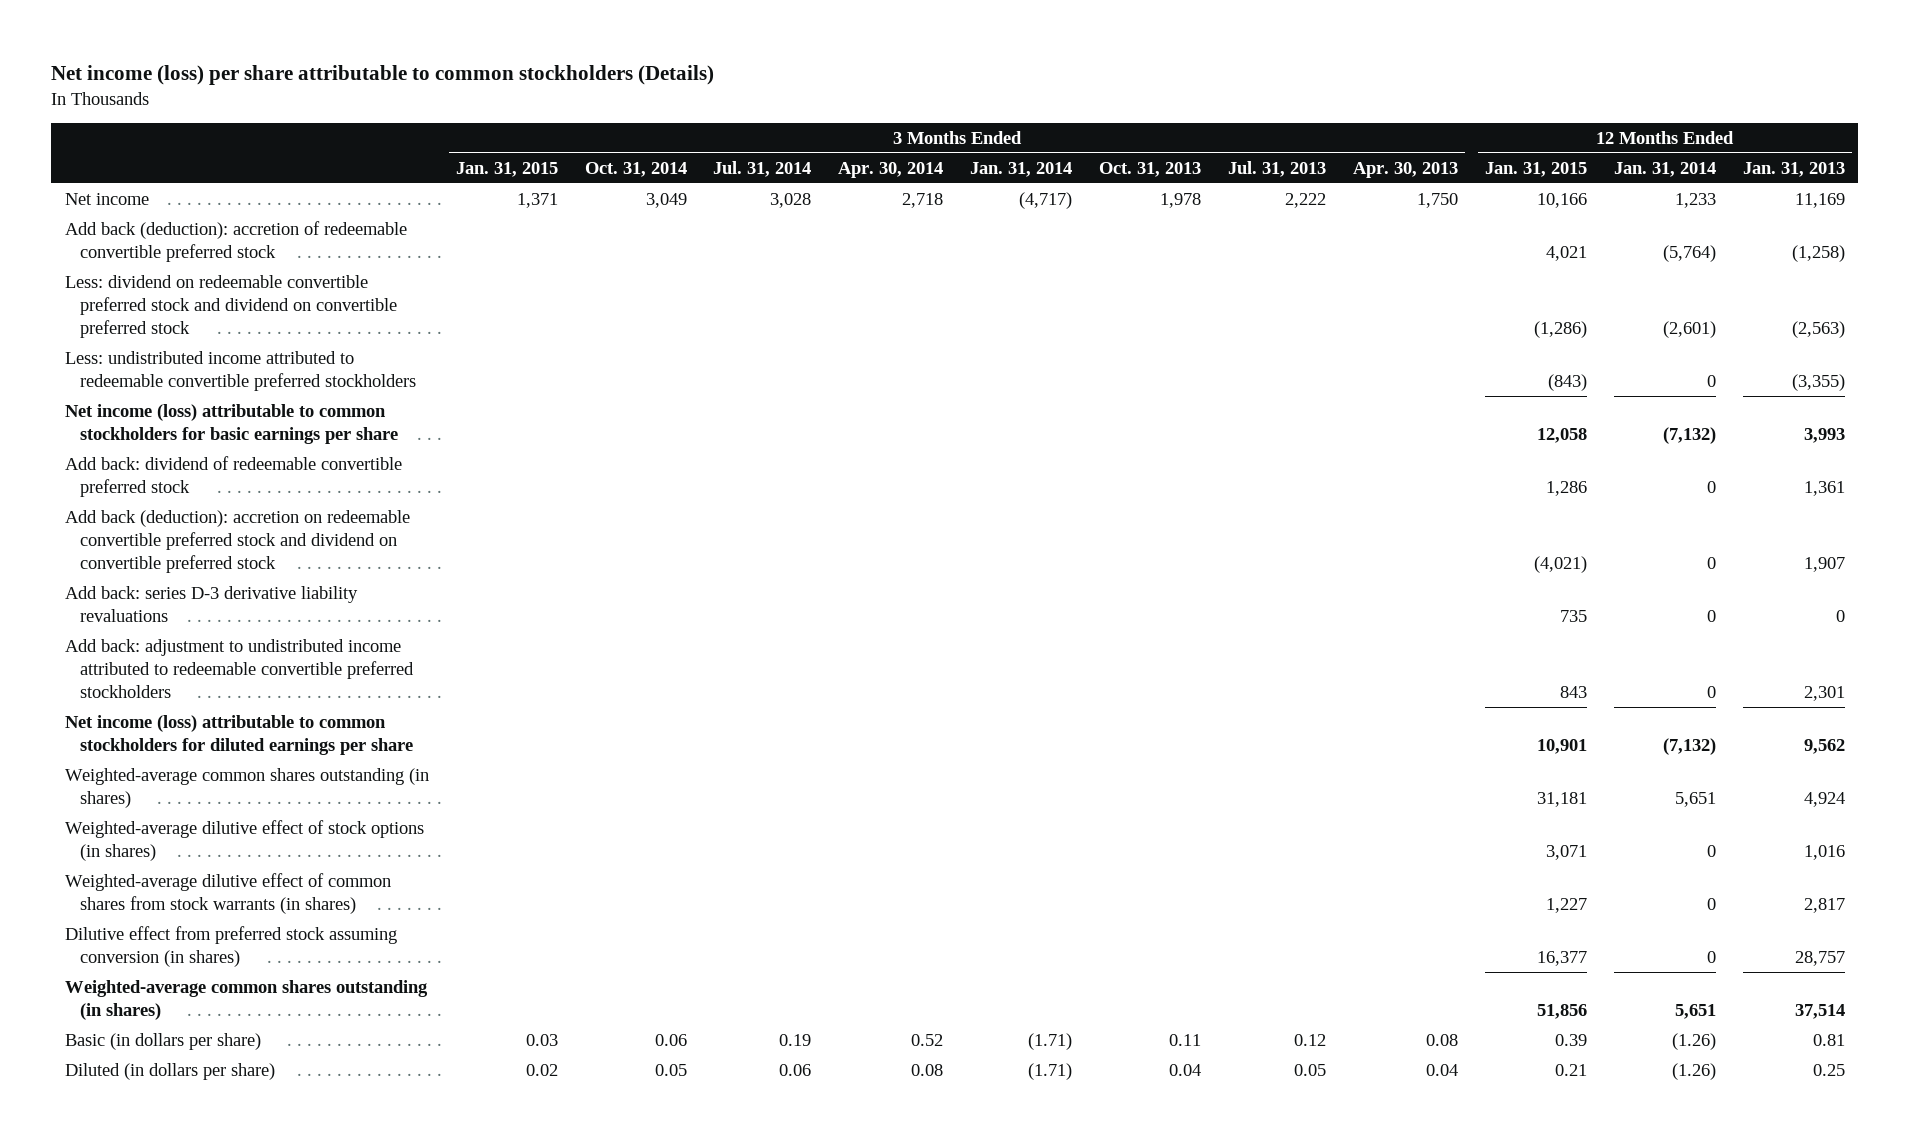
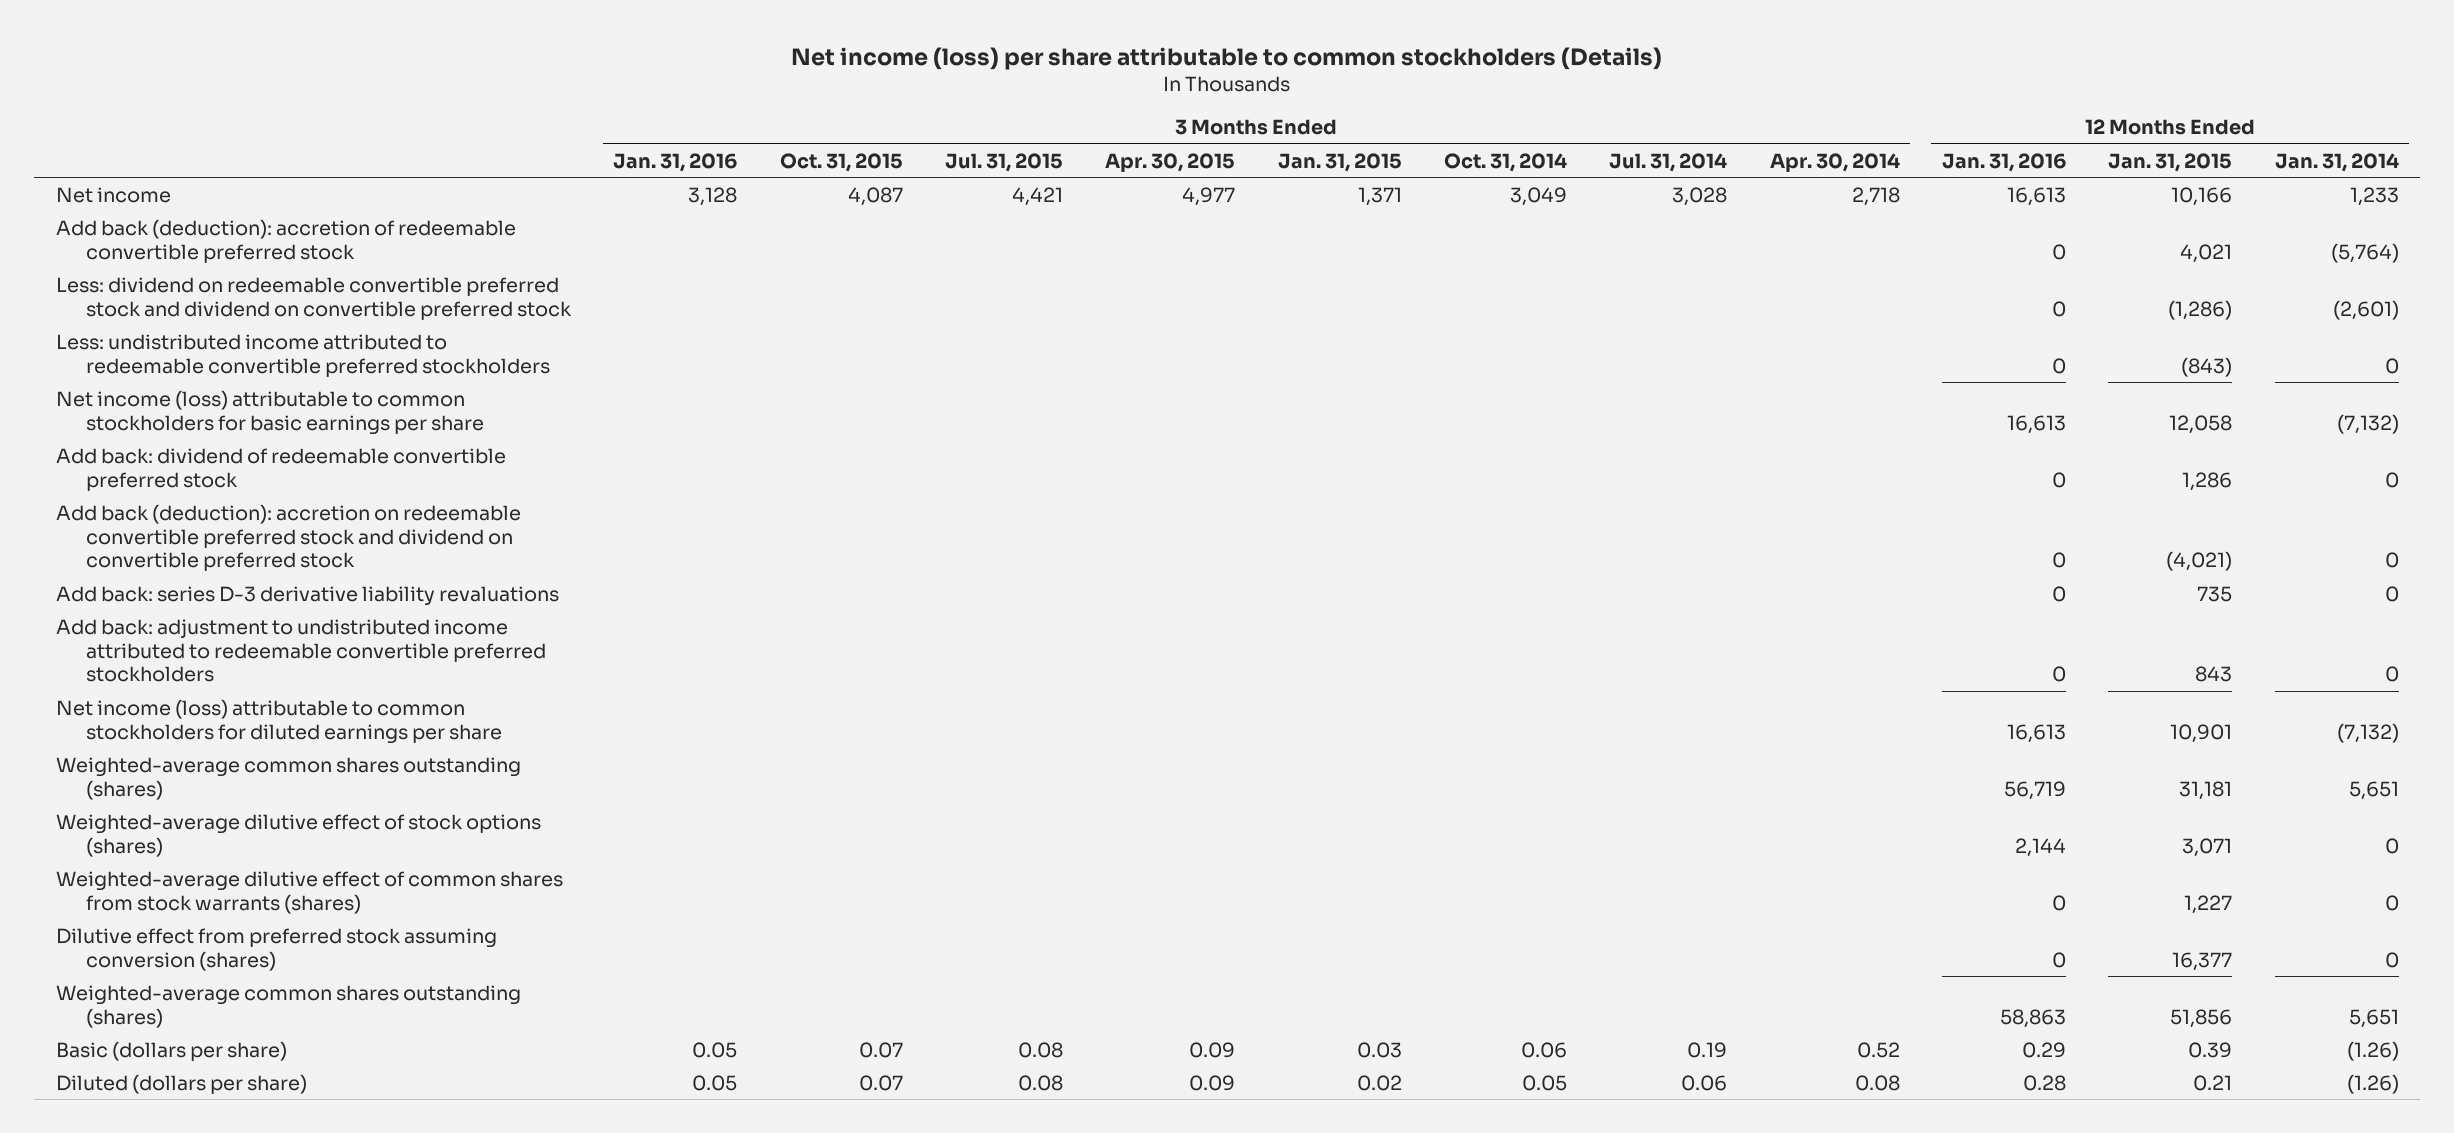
- | 3 Months Ended Jan. 31, 2015 | 3 Months Ended Oct. 31, 2014 | 3 Months Ended Jul. 31, 2014 | 3 Months Ended Apr. 30, 2014 | 3 Months Ended Jan. 31, 2014 | 3 Months Ended Oct. 31, 2013 | 3 Months Ended Jul. 31, 2013 | 3 Months Ended Apr. 30, 2013 | 12 Months Ended Jan. 31, 2015 | 12 Months Ended Jan. 31, 2014 | 12 Months Ended Jan. 31, 2013
+ | 3 Months Ended Jan. 31, 2016 | 3 Months Ended Oct. 31, 2015 | 3 Months Ended Jul. 31, 2015 | 3 Months Ended Apr. 30, 2015 | 3 Months Ended Jan. 31, 2015 | 3 Months Ended Oct. 31, 2014 | 3 Months Ended Jul. 31, 2014 | 3 Months Ended Apr. 30, 2014 | 12 Months Ended Jan. 31, 2016 | 12 Months Ended Jan. 31, 2015 | 12 Months Ended Jan. 31, 2014
- Weighted-average common shares outstanding (in shares) | | | | | | | | | 31,181 | 5,651 | 4,924
- Weighted-average dilutive effect of stock options (in shares) | | | | | | | | | 3,071 | 0 | 1,016
- Weighted-average dilutive effect of common shares from stock warrants (in shares) | | | | | | | | | 1,227 | 0 | 2,817
- Dilutive effect from preferred stock assuming conversion (in shares) | | | | | | | | | 16,377 | 0 | 28,757
- Weighted-average common shares outstanding (in shares) | | | | | | | | | 51,856 | 5,651 | 37,514
- Basic (in dollars per share) | 0.03 | 0.06 | 0.19 | 0.52 | (1.71) | 0.11 | 0.12 | 0.08 | 0.39 | (1.26) | 0.81
- Diluted (in dollars per share) | 0.02 | 0.05 | 0.06 | 0.08 | (1.71) | 0.04 | 0.05 | 0.04 | 0.21 | (1.26) | 0.25
+ Weighted-average common shares outstanding (shares) | | | | | | | | | 56,719 | 31,181 | 5,651
+ Weighted-average dilutive effect of stock options (shares) | | | | | | | | | 2,144 | 3,071 | 0
+ Weighted-average dilutive effect of common shares from stock warrants (shares) | | | | | | | | | 0 | 1,227 | 0
+ Dilutive effect from preferred stock assuming conversion (shares) | | | | | | | | | 0 | 16,377 | 0
+ Weighted-average common shares outstanding (shares) | | | | | | | | | 58,863 | 51,856 | 5,651
+ Basic (dollars per share) | 0.05 | 0.07 | 0.08 | 0.09 | 0.03 | 0.06 | 0.19 | 0.52 | 0.29 | 0.39 | (1.26)
+ Diluted (dollars per share) | 0.05 | 0.07 | 0.08 | 0.09 | 0.02 | 0.05 | 0.06 | 0.08 | 0.28 | 0.21 | (1.26)

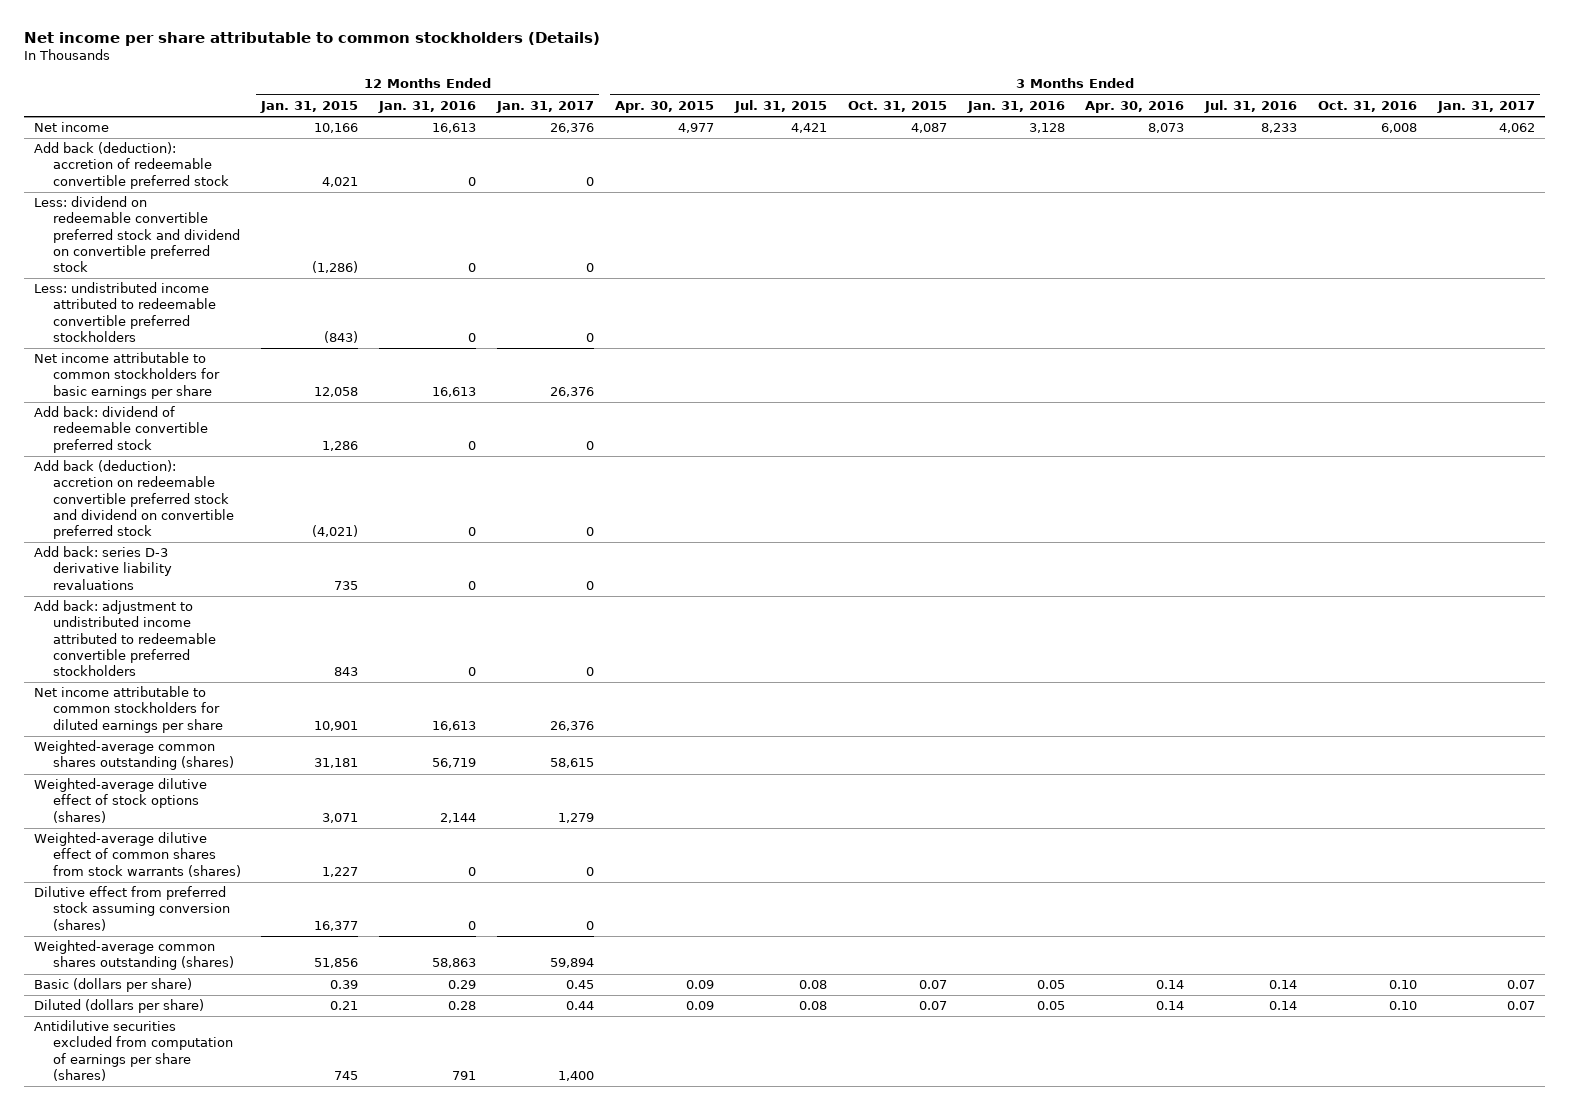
- Net income (loss) per share attributable to common stockholders (Details)
+ Net income per share attributable to common stockholders (Details)
- | 3 Months Ended Jan. 31, 2016 | 3 Months Ended Oct. 31, 2015 | 3 Months Ended Jul. 31, 2015 | 3 Months Ended Apr. 30, 2015 | 3 Months Ended Jan. 31, 2015 | 3 Months Ended Oct. 31, 2014 | 3 Months Ended Jul. 31, 2014 | 3 Months Ended Apr. 30, 2014 | 12 Months Ended Jan. 31, 2016 | 12 Months Ended Jan. 31, 2015 | 12 Months Ended Jan. 31, 2014
+ | 12 Months Ended Jan. 31, 2015 | 12 Months Ended Jan. 31, 2016 | 12 Months Ended Jan. 31, 2017 | 3 Months Ended Apr. 30, 2015 | 3 Months Ended Jul. 31, 2015 | 3 Months Ended Oct. 31, 2015 | 3 Months Ended Jan. 31, 2016 | 3 Months Ended Apr. 30, 2016 | 3 Months Ended Jul. 31, 2016 | 3 Months Ended Oct. 31, 2016 | 3 Months Ended Jan. 31, 2017
- Net income (loss) attributable to common stockholders for basic earnings per share | | | | | | | | | 16,613 | 12,058 | (7,132)
+ Net income attributable to common stockholders for basic earnings per share | 12,058 | 16,613 | 26,376 | | | | | | | |
- Net income (loss) attributable to common stockholders for diluted earnings per share | | | | | | | | | 16,613 | 10,901 | (7,132)
+ Net income attributable to common stockholders for diluted earnings per share | 10,901 | 16,613 | 26,376 | | | | | | | |
+ Antidilutive securities excluded from computation of earnings per share (shares) | 745 | 791 | 1,400 | | | | | | | |

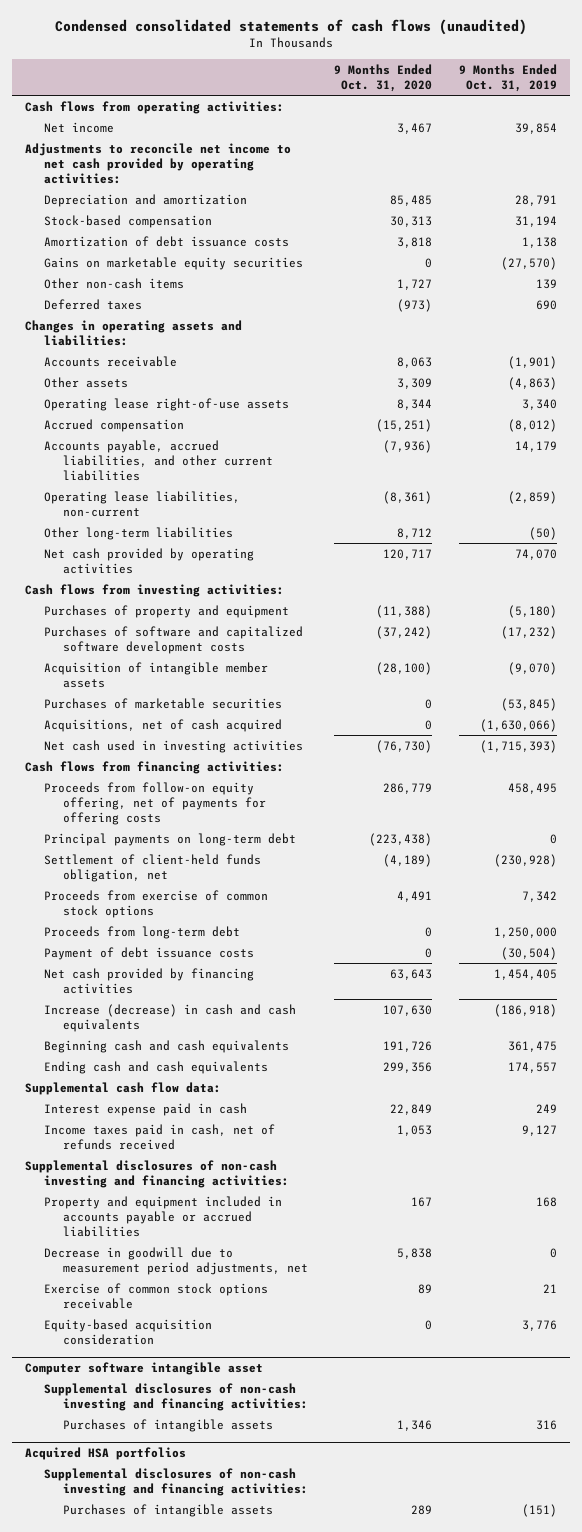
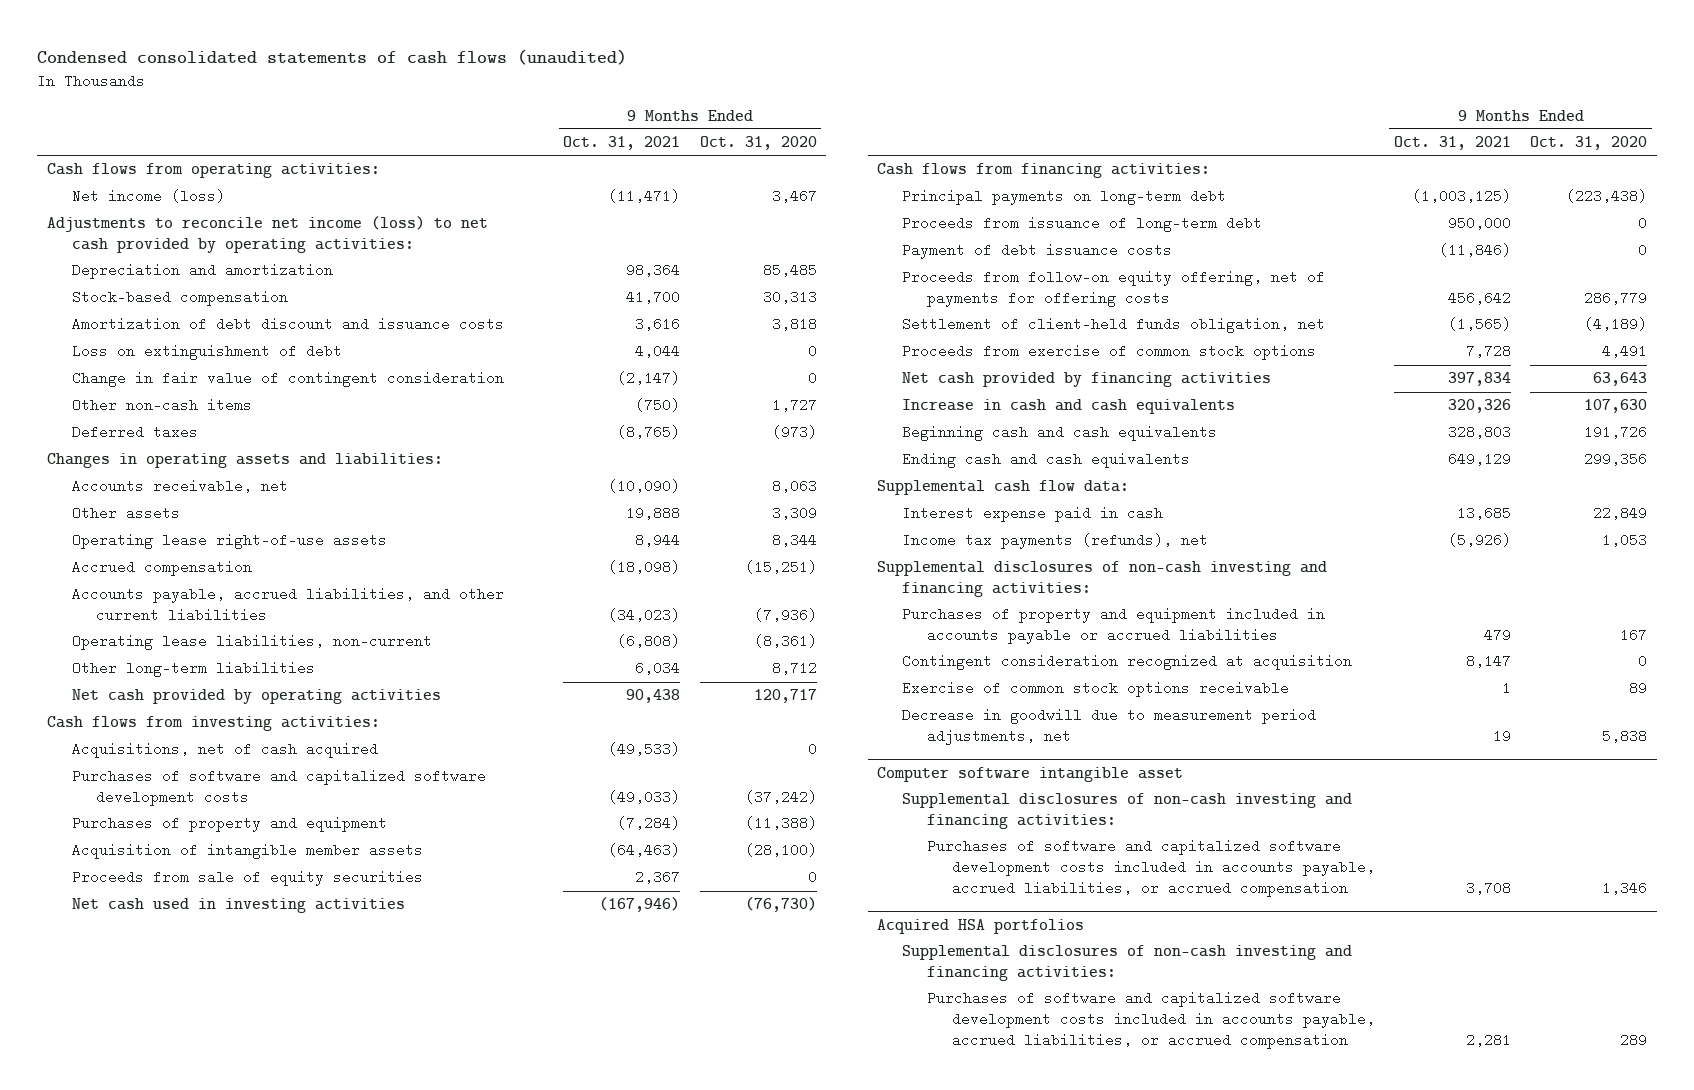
- | 9 Months Ended Oct. 31, 2020 | 9 Months Ended Oct. 31, 2019
+ | 9 Months Ended Oct. 31, 2021 | 9 Months Ended Oct. 31, 2020
- Net income | 3,467 | 39,854
- Adjustments to reconcile net income to net cash provided by operating activities:
+ Net income (loss) | (11,471) | 3,467
+ Adjustments to reconcile net income (loss) to net cash provided by operating activities:
- Amortization of debt issuance costs | 3,818 | 1,138
- Gains on marketable equity securities | 0 | (27,570)
+ Amortization of debt discount and issuance costs | 3,616 | 3,818
+ Loss on extinguishment of debt | 4,044 | 0
+ Change in fair value of contingent consideration | (2,147) | 0
- Accounts receivable | 8,063 | (1,901)
+ Accounts receivable, net | (10,090) | 8,063
moved up: Acquisitions, net of cash acquired | (49,533) | 0
moved down: Purchases of property and equipment | (7,284) | (11,388)
- Purchases of marketable securities | 0 | (53,845)
+ Proceeds from sale of equity securities | 2,367 | 0
+ Proceeds from issuance of long-term debt | 950,000 | 0
moved up: Payment of debt issuance costs | (11,846) | 0
moved down: Proceeds from follow-on equity offering, net of payments for offering costs | 456,642 | 286,779
- Proceeds from long-term debt | 0 | 1,250,000
- Increase (decrease) in cash and cash equivalents | 107,630 | (186,918)
+ Increase in cash and cash equivalents | 320,326 | 107,630
- Income taxes paid in cash, net of refunds received | 1,053 | 9,127
+ Income tax payments (refunds), net | (5,926) | 1,053
- Property and equipment included in accounts payable or accrued liabilities | 167 | 168
+ Purchases of property and equipment included in accounts payable or accrued liabilities | 479 | 167
+ Contingent consideration recognized at acquisition | 8,147 | 0
- Equity-based acquisition consideration | 0 | 3,776
moved down: Decrease in goodwill due to measurement period adjustments, net | 19 | 5,838
@ Computer software intangible asset
- Purchases of intangible assets | 1,346 | 316
+ Purchases of software and capitalized software development costs included in accounts payable, accrued liabilities, or accrued compensation | 3,708 | 1,346
@ Acquired HSA portfolios
- Purchases of intangible assets | 289 | (151)
+ Purchases of software and capitalized software development costs included in accounts payable, accrued liabilities, or accrued compensation | 2,281 | 289

